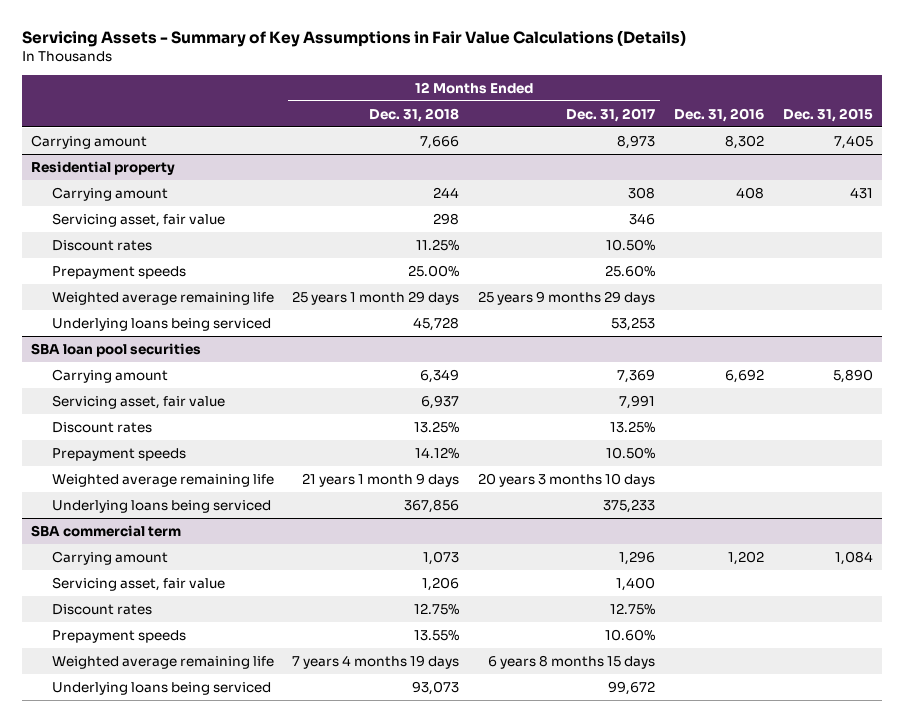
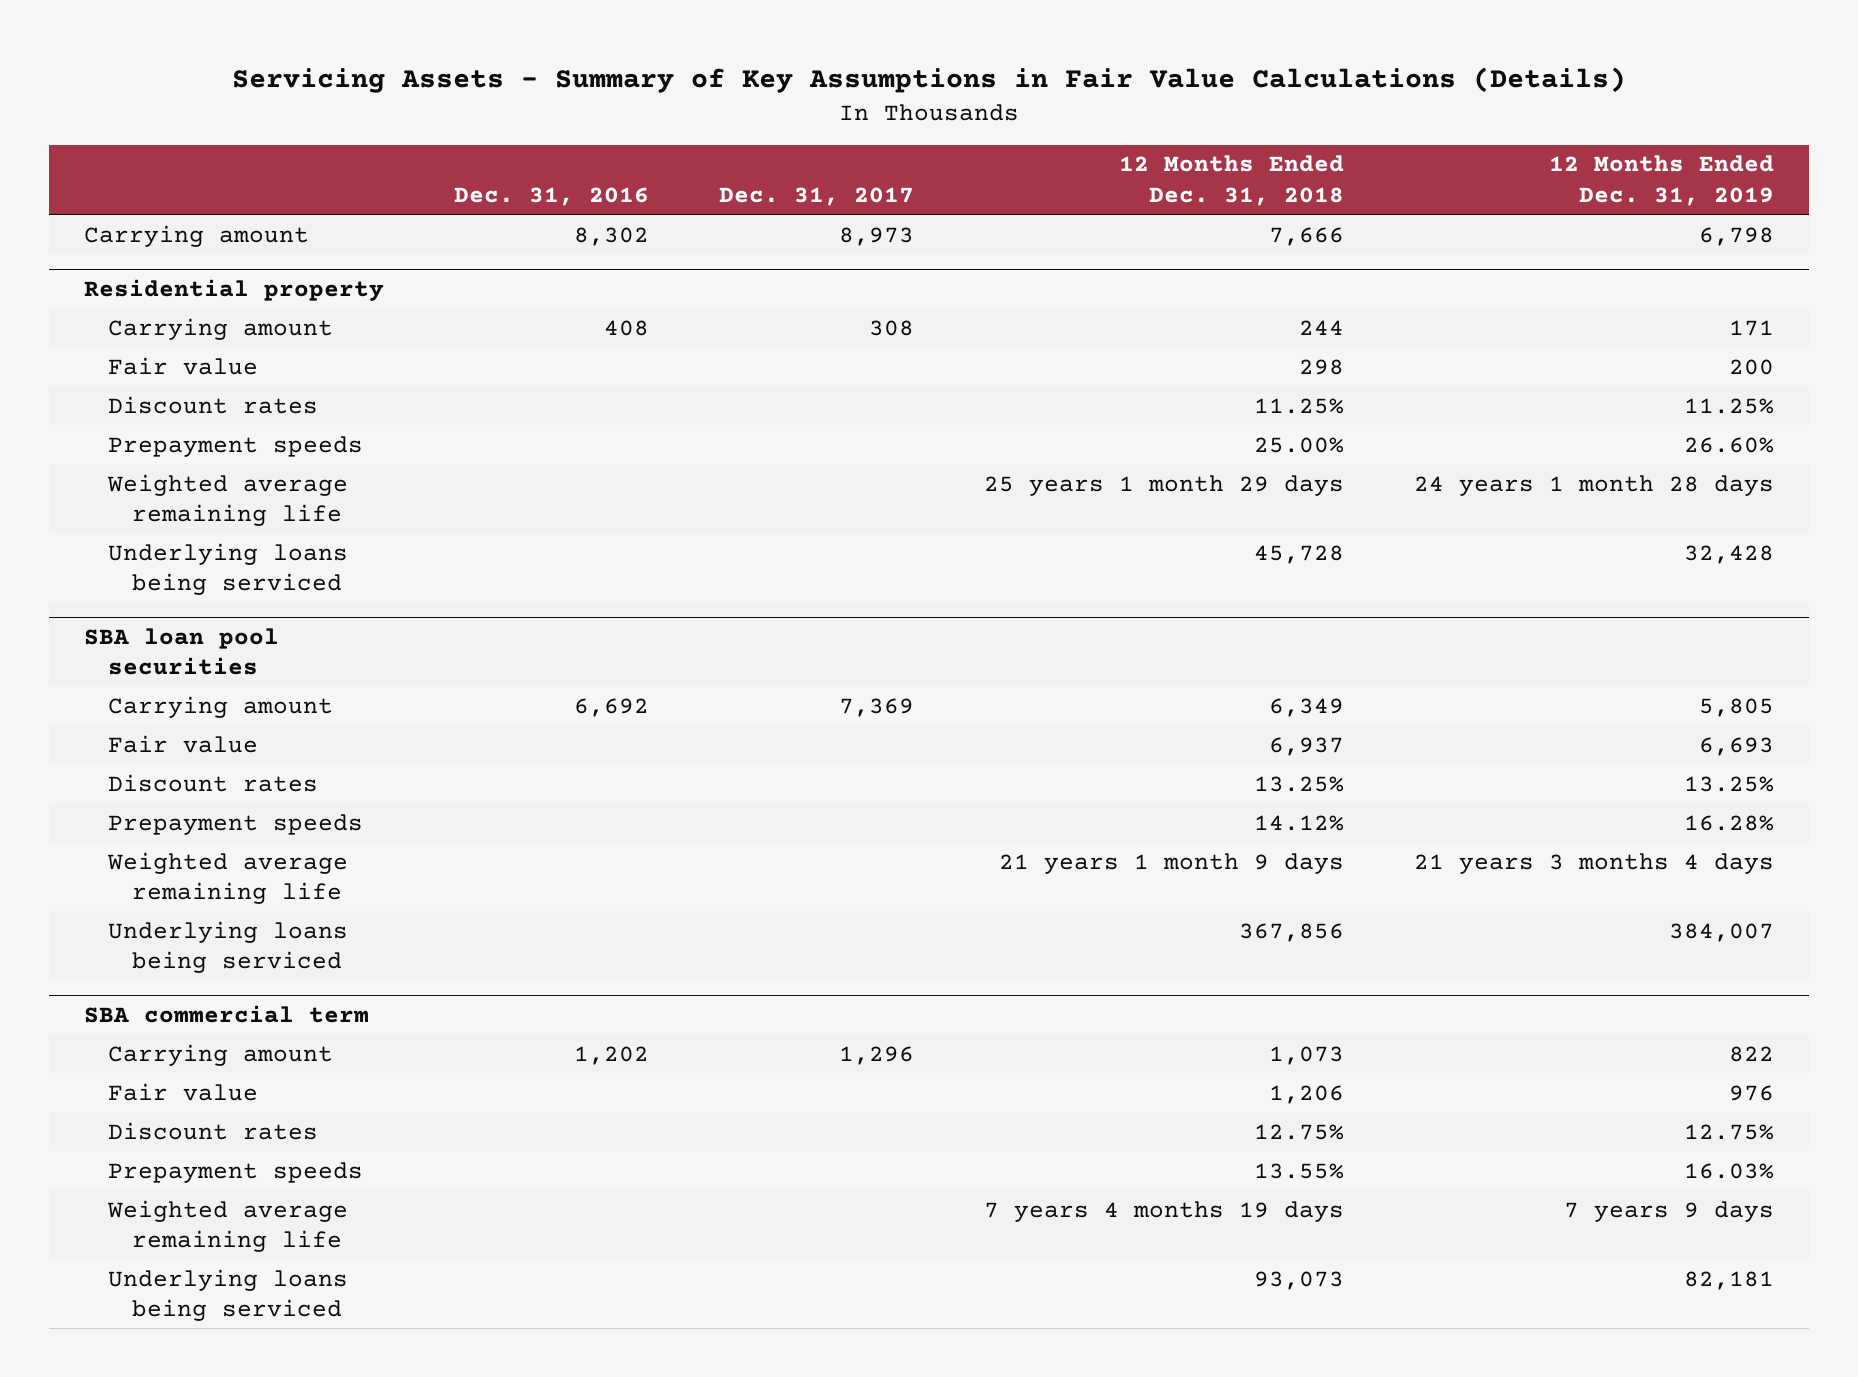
- | 12 Months Ended Dec. 31, 2018 | 12 Months Ended Dec. 31, 2017 | Dec. 31, 2016 | Dec. 31, 2015
+ | Dec. 31, 2016 | Dec. 31, 2017 | 12 Months Ended Dec. 31, 2018 | 12 Months Ended Dec. 31, 2019
@ Residential property
- Servicing asset, fair value | 298 | 346 | |
+ Fair value | | | 298 | 200
@ SBA loan pool securities
- Servicing asset, fair value | 6,937 | 7,991 | |
+ Fair value | | | 6,937 | 6,693
@ SBA commercial term
- Servicing asset, fair value | 1,206 | 1,400 | |
+ Fair value | | | 1,206 | 976

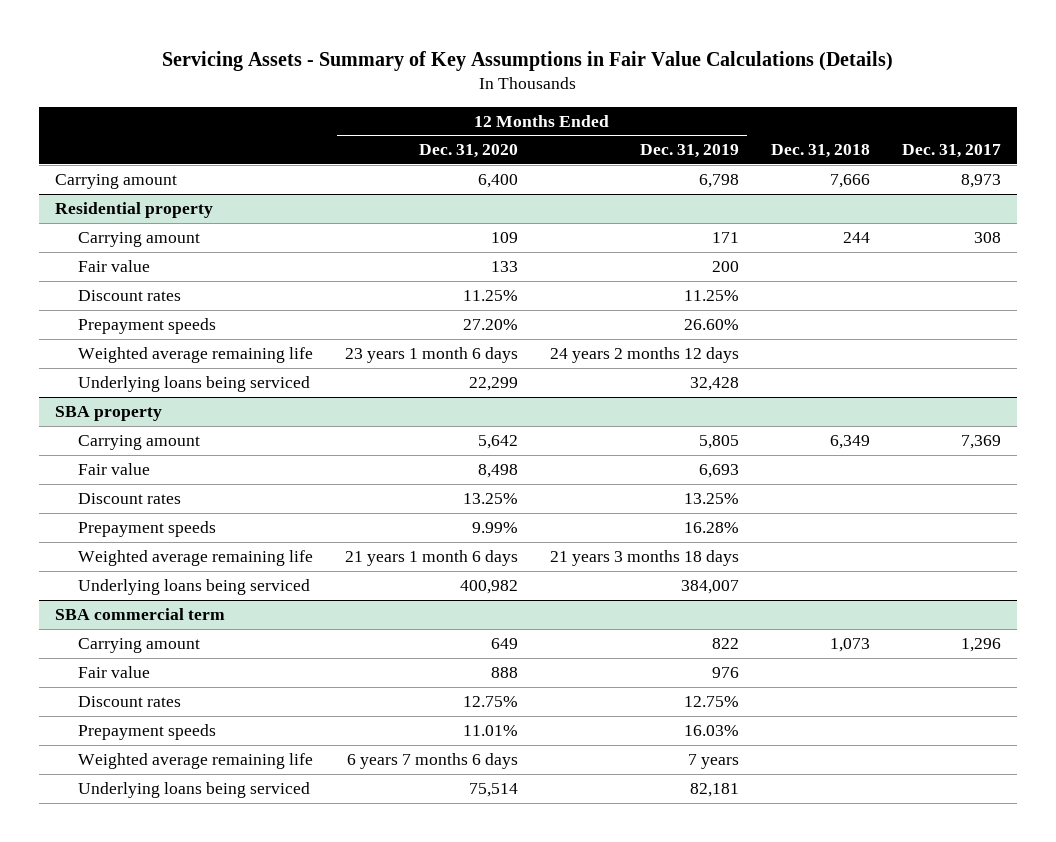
- | Dec. 31, 2016 | Dec. 31, 2017 | 12 Months Ended Dec. 31, 2018 | 12 Months Ended Dec. 31, 2019
+ | 12 Months Ended Dec. 31, 2020 | 12 Months Ended Dec. 31, 2019 | Dec. 31, 2018 | Dec. 31, 2017
@ Residential property
- Weighted average remaining life | | | 25 years 1 month 29 days | 24 years 1 month 28 days
+ Weighted average remaining life | 23 years 1 month 6 days | 24 years 2 months 12 days | |
- SBA loan pool securities
+ SBA property
- Weighted average remaining life | | | 21 years 1 month 9 days | 21 years 3 months 4 days
+ Weighted average remaining life | 21 years 1 month 6 days | 21 years 3 months 18 days | |
@ SBA commercial term
- Weighted average remaining life | | | 7 years 4 months 19 days | 7 years 9 days
+ Weighted average remaining life | 6 years 7 months 6 days | 7 years | |

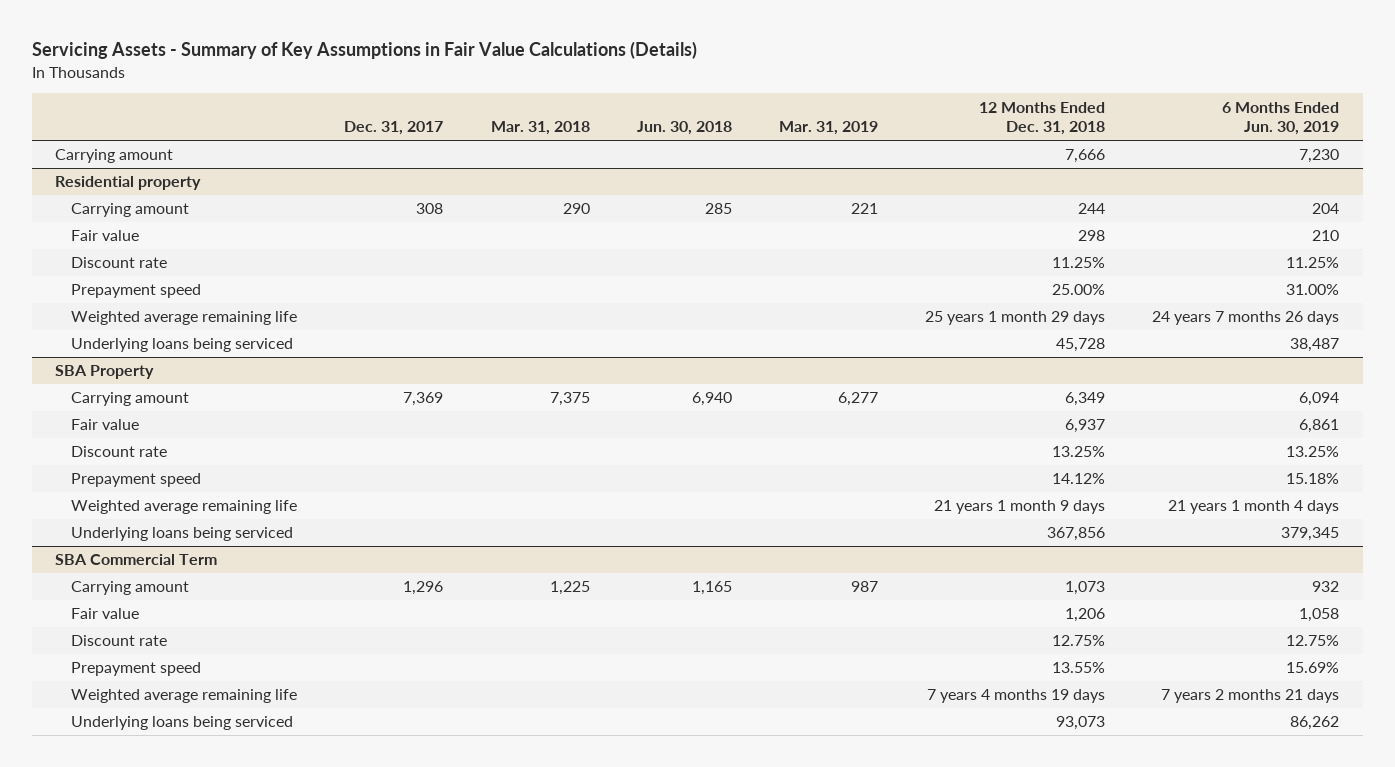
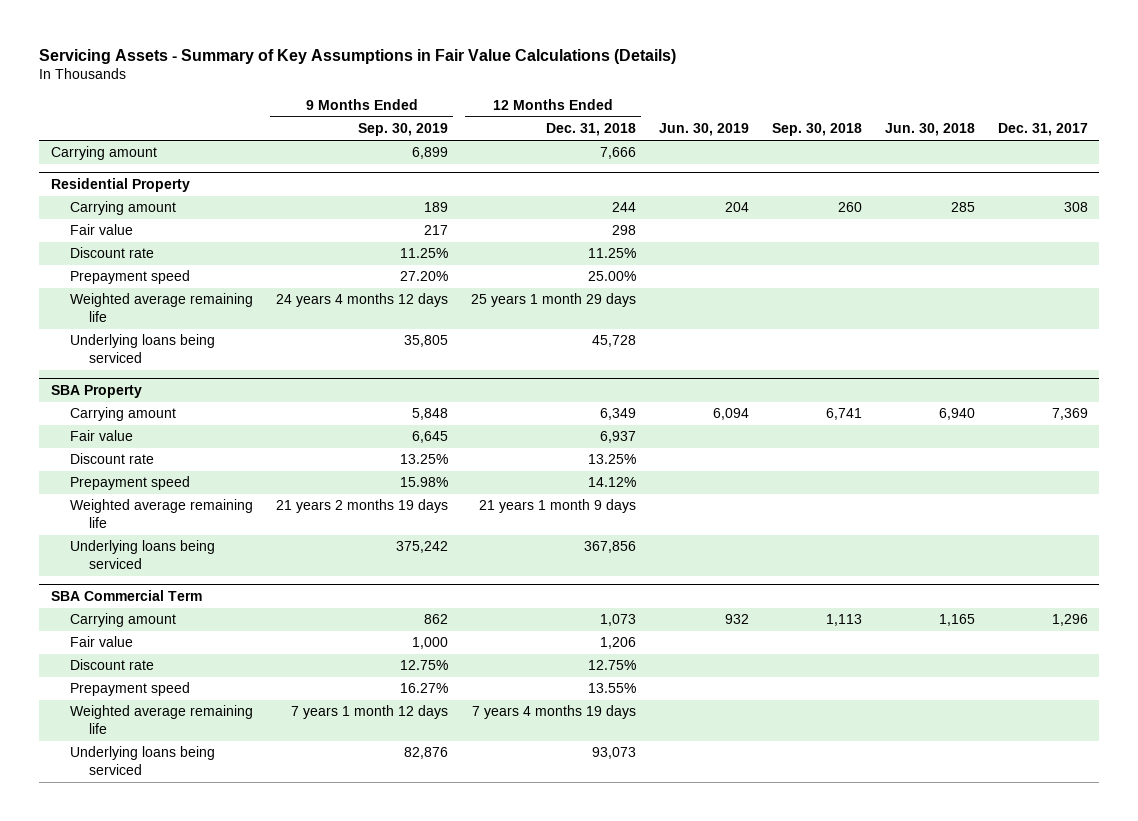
- | Dec. 31, 2017 | Mar. 31, 2018 | Jun. 30, 2018 | Mar. 31, 2019 | 12 Months Ended Dec. 31, 2018 | 6 Months Ended Jun. 30, 2019
+ | 9 Months Ended Sep. 30, 2019 | 12 Months Ended Dec. 31, 2018 | Jun. 30, 2019 | Sep. 30, 2018 | Jun. 30, 2018 | Dec. 31, 2017
- Residential property
+ Residential Property

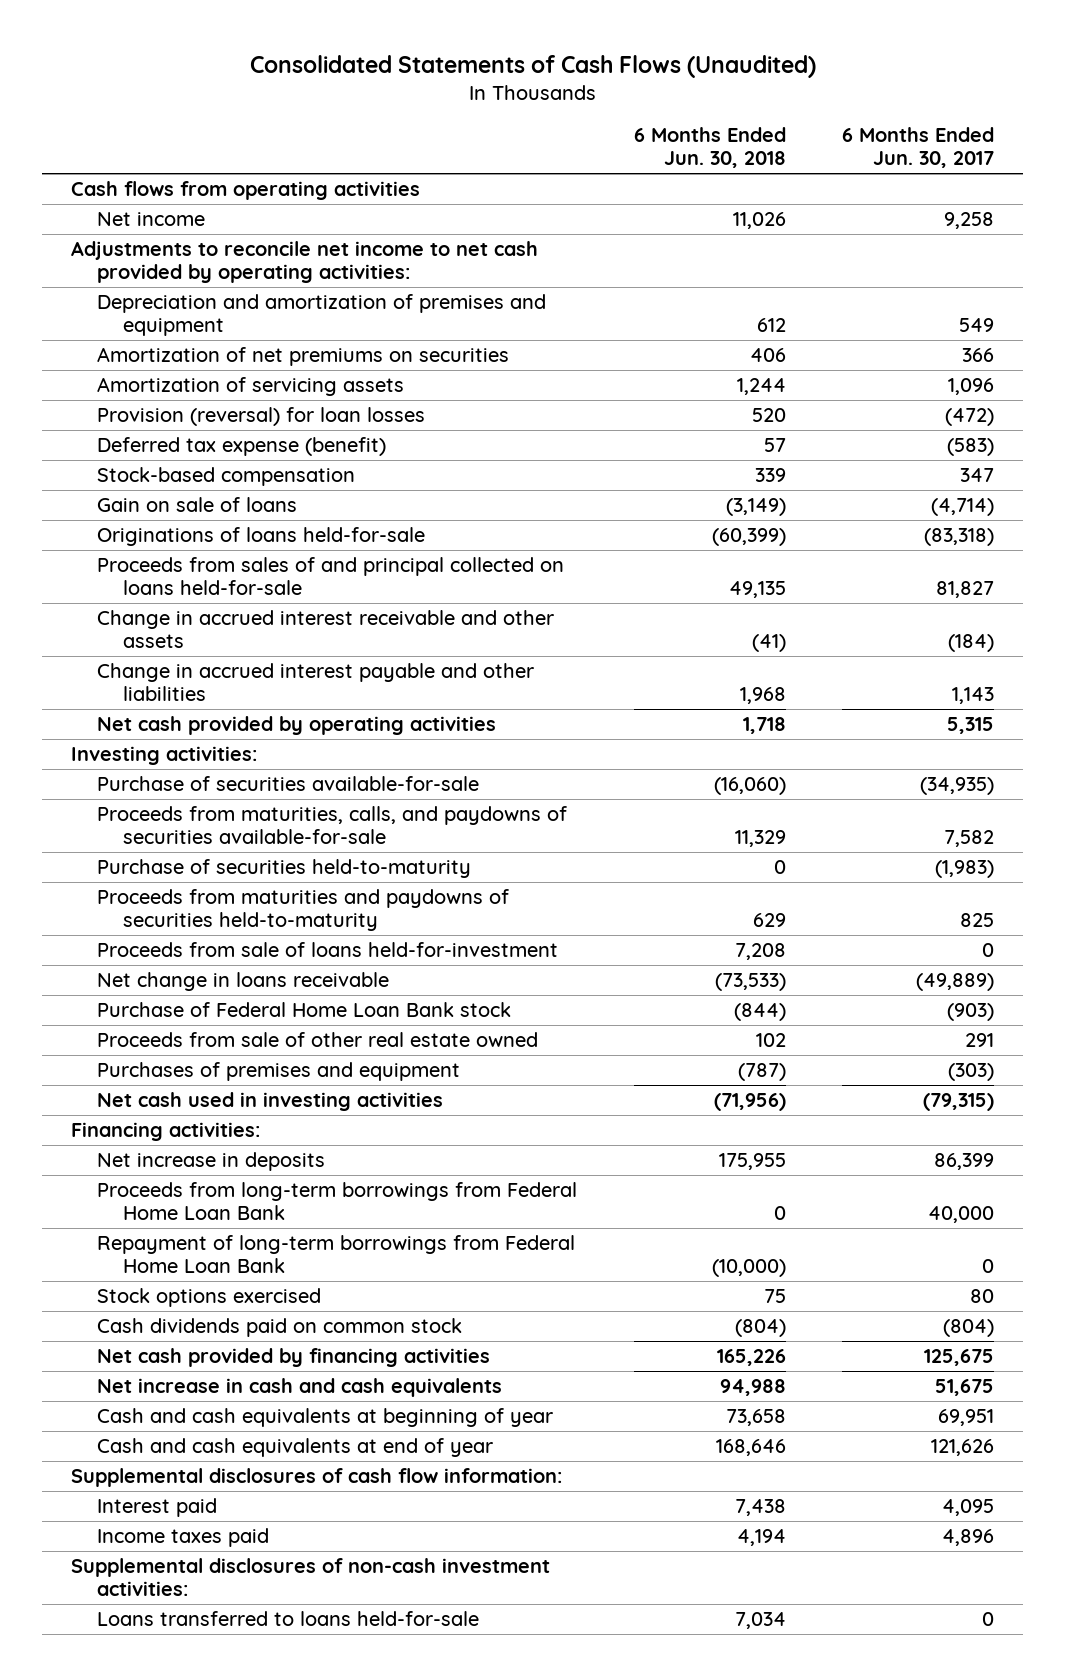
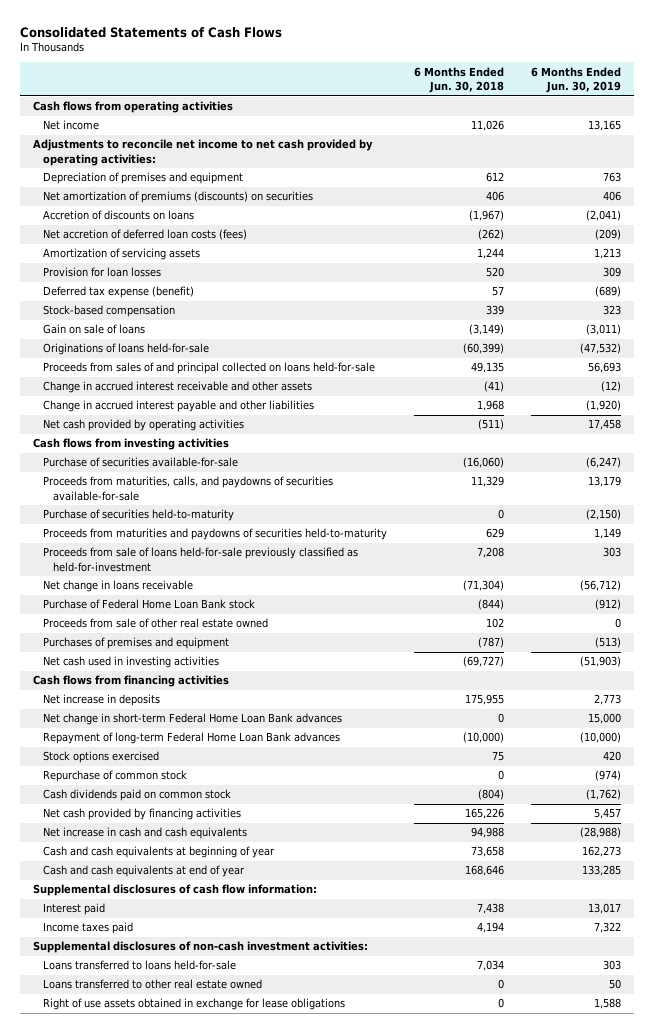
- Consolidated Statements of Cash Flows (Unaudited)
+ Consolidated Statements of Cash Flows
- | 6 Months Ended Jun. 30, 2018 | 6 Months Ended Jun. 30, 2017
+ | 6 Months Ended Jun. 30, 2018 | 6 Months Ended Jun. 30, 2019
- Depreciation and amortization of premises and equipment | 612 | 549
- Amortization of net premiums on securities | 406 | 366
+ Depreciation of premises and equipment | 612 | 763
+ Net amortization of premiums (discounts) on securities | 406 | 406
+ Accretion of discounts on loans | (1,967) | (2,041)
+ Net accretion of deferred loan costs (fees) | (262) | (209)
- Provision (reversal) for loan losses | 520 | (472)
+ Provision for loan losses | 520 | 309
- Net cash provided by operating activities | 1,718 | 5,315
- Investing activities:
+ Net cash provided by operating activities | (511) | 17,458
+ Cash flows from investing activities
- Proceeds from sale of loans held-for-investment | 7,208 | 0
- Net change in loans receivable | (73,533) | (49,889)
+ Proceeds from sale of loans held-for-sale previously classified as held-for-investment | 7,208 | 303
+ Net change in loans receivable | (71,304) | (56,712)
- Net cash used in investing activities | (71,956) | (79,315)
- Financing activities:
+ Net cash used in investing activities | (69,727) | (51,903)
+ Cash flows from financing activities
- Proceeds from long-term borrowings from Federal Home Loan Bank | 0 | 40,000
- Repayment of long-term borrowings from Federal Home Loan Bank | (10,000) | 0
+ Net change in short-term Federal Home Loan Bank advances | 0 | 15,000
+ Repayment of long-term Federal Home Loan Bank advances | (10,000) | (10,000)
+ Repurchase of common stock | 0 | (974)
+ Loans transferred to other real estate owned | 0 | 50
+ Right of use assets obtained in exchange for lease obligations | 0 | 1,588

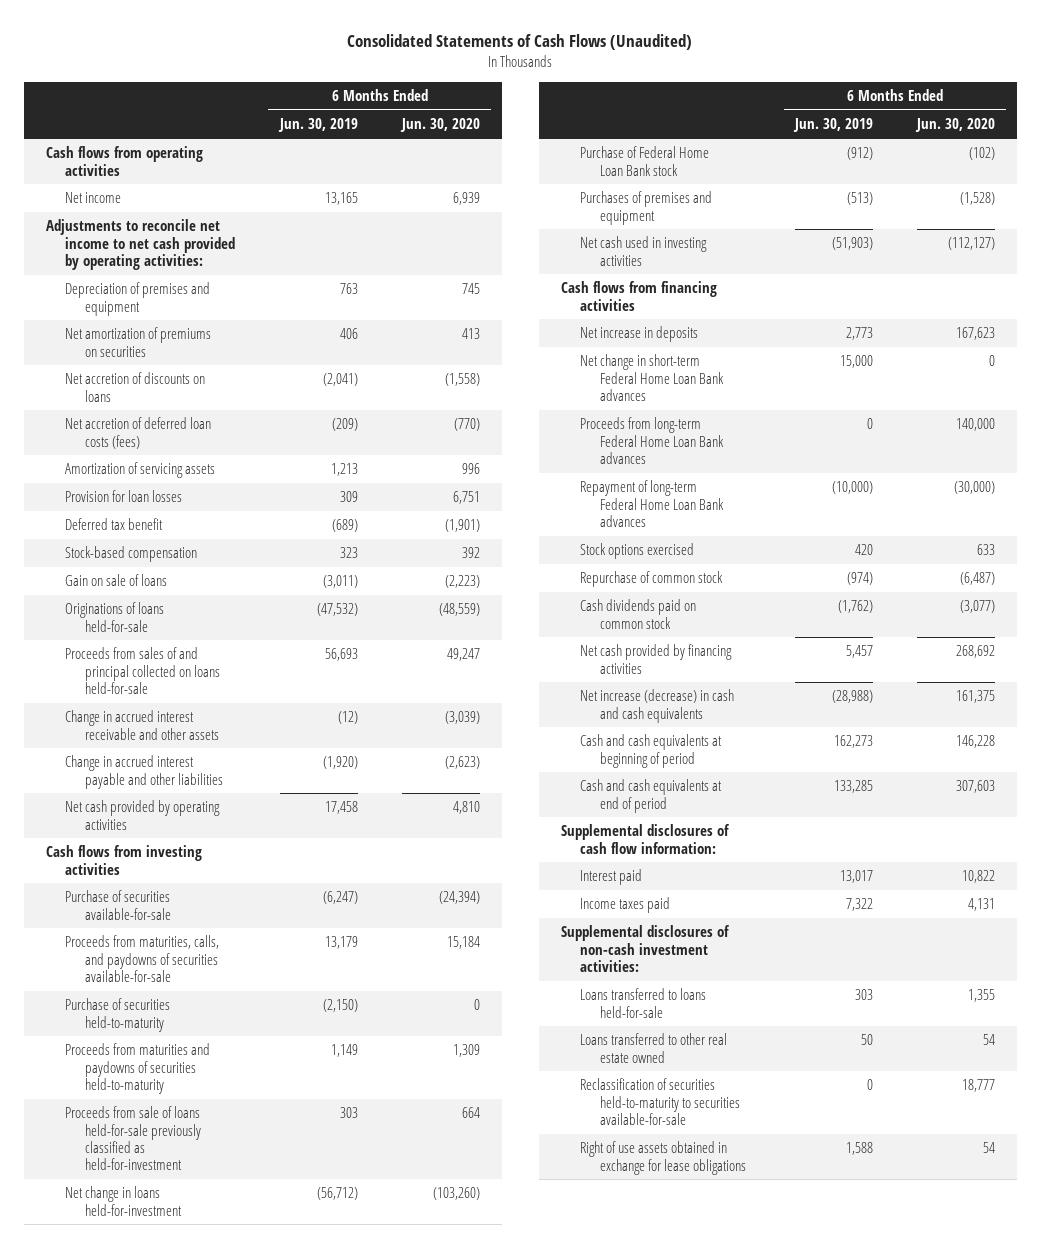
- Consolidated Statements of Cash Flows
+ Consolidated Statements of Cash Flows (Unaudited)
- | 6 Months Ended Jun. 30, 2018 | 6 Months Ended Jun. 30, 2019
+ | 6 Months Ended Jun. 30, 2019 | 6 Months Ended Jun. 30, 2020
- Net amortization of premiums (discounts) on securities | 406 | 406
- Accretion of discounts on loans | (1,967) | (2,041)
+ Net amortization of premiums on securities | 406 | 413
+ Net accretion of discounts on loans | (2,041) | (1,558)
- Deferred tax expense (benefit) | 57 | (689)
+ Deferred tax benefit | (689) | (1,901)
- Net change in loans receivable | (71,304) | (56,712)
+ Net change in loans held-for-investment | (56,712) | (103,260)
- Proceeds from sale of other real estate owned | 102 | 0
+ Proceeds from long-term Federal Home Loan Bank advances | 0 | 140,000
- Net increase in cash and cash equivalents | 94,988 | (28,988)
- Cash and cash equivalents at beginning of year | 73,658 | 162,273
- Cash and cash equivalents at end of year | 168,646 | 133,285
+ Net increase (decrease) in cash and cash equivalents | (28,988) | 161,375
+ Cash and cash equivalents at beginning of period | 162,273 | 146,228
+ Cash and cash equivalents at end of period | 133,285 | 307,603
+ Reclassification of securities held-to-maturity to securities available-for-sale | 0 | 18,777

